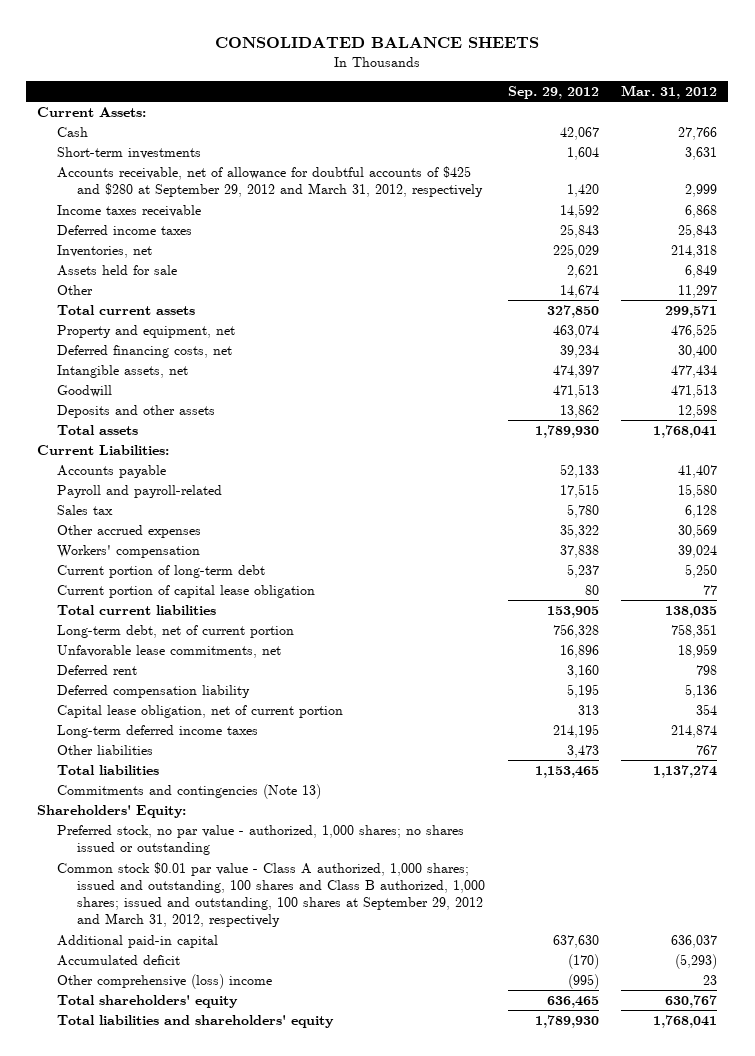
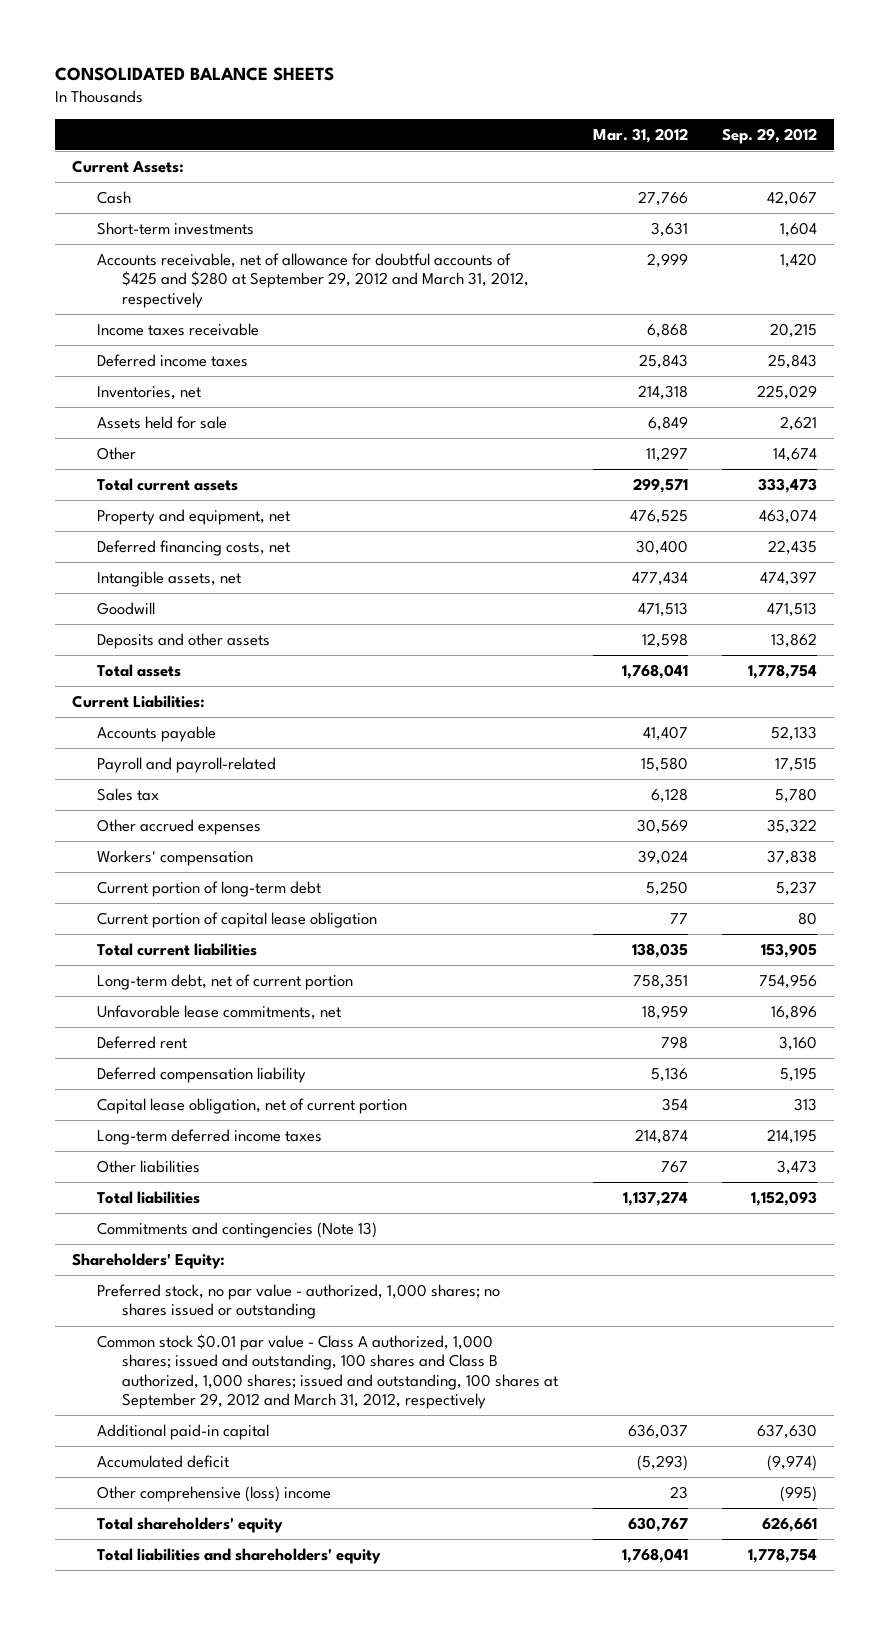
- | Sep. 29, 2012 | Mar. 31, 2012
+ | Mar. 31, 2012 | Sep. 29, 2012
- Income taxes receivable | 14,592 | 6,868
+ Income taxes receivable | 6,868 | 20,215
- Total current assets | 327,850 | 299,571
+ Total current assets | 299,571 | 333,473
- Deferred financing costs, net | 39,234 | 30,400
+ Deferred financing costs, net | 30,400 | 22,435
- Total assets | 1,789,930 | 1,768,041
+ Total assets | 1,768,041 | 1,778,754
- Long-term debt, net of current portion | 756,328 | 758,351
+ Long-term debt, net of current portion | 758,351 | 754,956
- Total liabilities | 1,153,465 | 1,137,274
+ Total liabilities | 1,137,274 | 1,152,093
- Accumulated deficit | (170) | (5,293)
+ Accumulated deficit | (5,293) | (9,974)
- Total shareholders' equity | 636,465 | 630,767
- Total liabilities and shareholders' equity | 1,789,930 | 1,768,041
+ Total shareholders' equity | 630,767 | 626,661
+ Total liabilities and shareholders' equity | 1,768,041 | 1,778,754

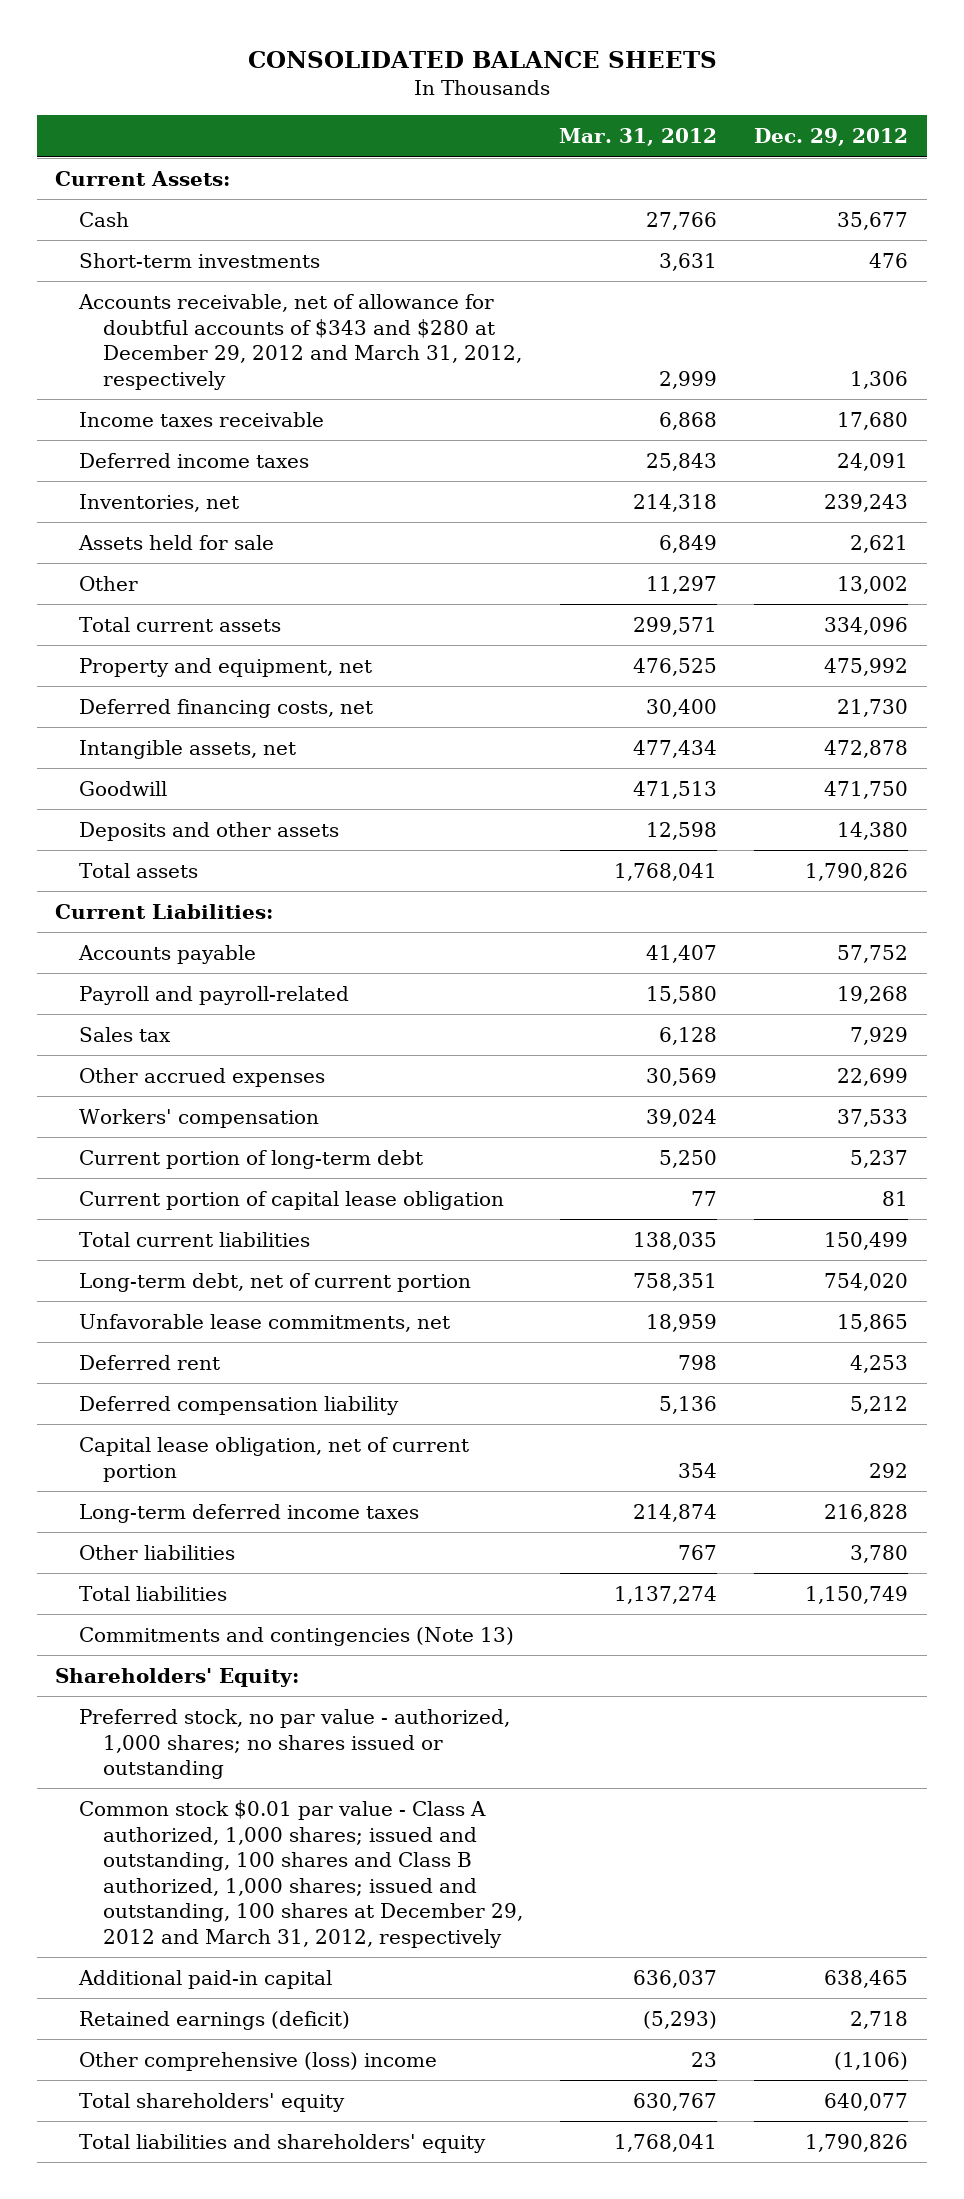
- | Mar. 31, 2012 | Sep. 29, 2012
+ | Mar. 31, 2012 | Dec. 29, 2012
- Accounts receivable, net of allowance for doubtful accounts of $425 and $280 at September 29, 2012 and March 31, 2012, respectively | 2,999 | 1,420
+ Accounts receivable, net of allowance for doubtful accounts of $343 and $280 at December 29, 2012 and March 31, 2012, respectively | 2,999 | 1,306
- Common stock $0.01 par value - Class A authorized, 1,000 shares; issued and outstanding, 100 shares and Class B authorized, 1,000 shares; issued and outstanding, 100 shares at September 29, 2012 and March 31, 2012, respectively
+ Common stock $0.01 par value - Class A authorized, 1,000 shares; issued and outstanding, 100 shares and Class B authorized, 1,000 shares; issued and outstanding, 100 shares at December 29, 2012 and March 31, 2012, respectively
- Accumulated deficit | (5,293) | (9,974)
+ Retained earnings (deficit) | (5,293) | 2,718

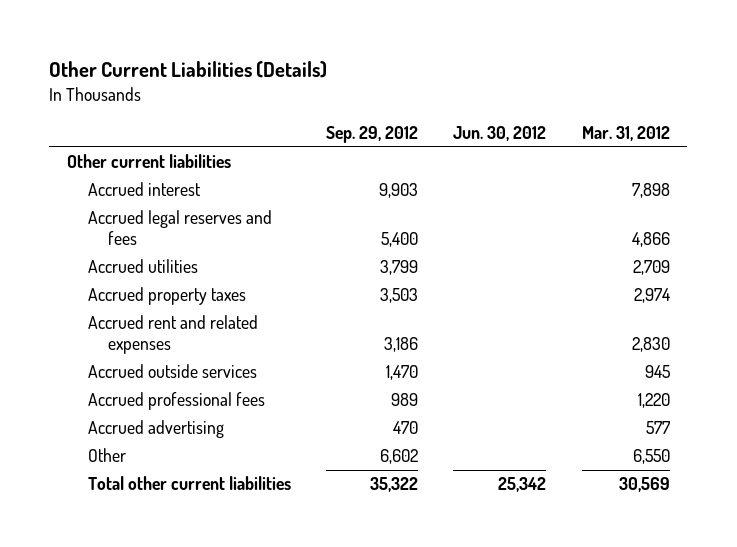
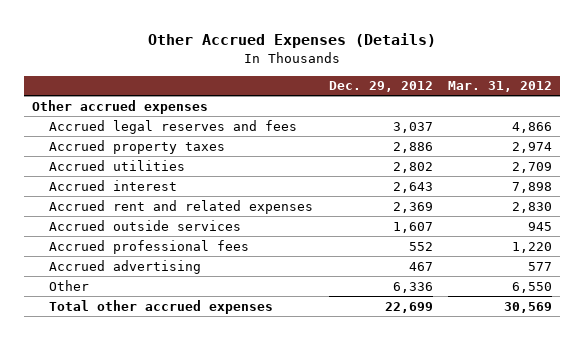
- Other Current Liabilities (Details)
+ Other Accrued Expenses (Details)
- | Sep. 29, 2012 | Jun. 30, 2012 | Mar. 31, 2012
+ | Dec. 29, 2012 | Mar. 31, 2012
- Other current liabilities
+ Other accrued expenses
moved down: Accrued utilities | 2,802 | 2,709
moved down: Accrued interest | 2,643 | 7,898
- Total other current liabilities | 35,322 | 25,342 | 30,569
+ Total other accrued expenses | 22,699 | 30,569

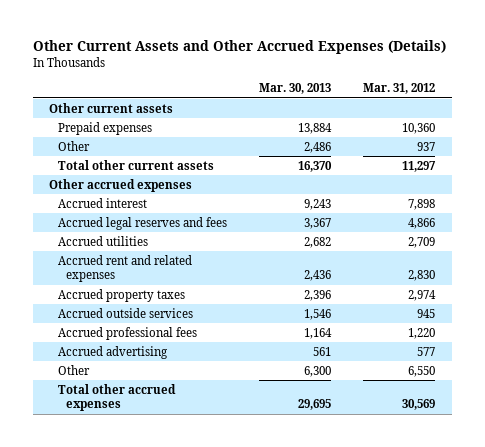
- Other Accrued Expenses (Details)
+ Other Current Assets and Other Accrued Expenses (Details)
- | Dec. 29, 2012 | Mar. 31, 2012
+ | Mar. 30, 2013 | Mar. 31, 2012
+ Other current assets
+ Prepaid expenses | 13,884 | 10,360
+ Other | 2,486 | 937
+ Total other current assets | 16,370 | 11,297
moved up: Accrued interest | 9,243 | 7,898
moved down: Accrued property taxes | 2,396 | 2,974

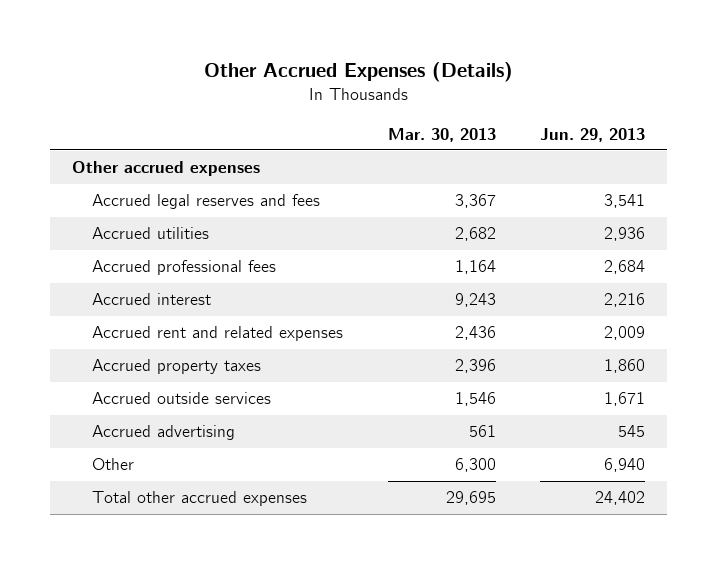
- Other Current Assets and Other Accrued Expenses (Details)
+ Other Accrued Expenses (Details)
- | Mar. 30, 2013 | Mar. 31, 2012
+ | Mar. 30, 2013 | Jun. 29, 2013
- Other current assets
- Prepaid expenses | 13,884 | 10,360
- Other | 2,486 | 937
- Total other current assets | 16,370 | 11,297
moved up: Accrued professional fees | 1,164 | 2,684
moved down: Accrued interest | 9,243 | 2,216

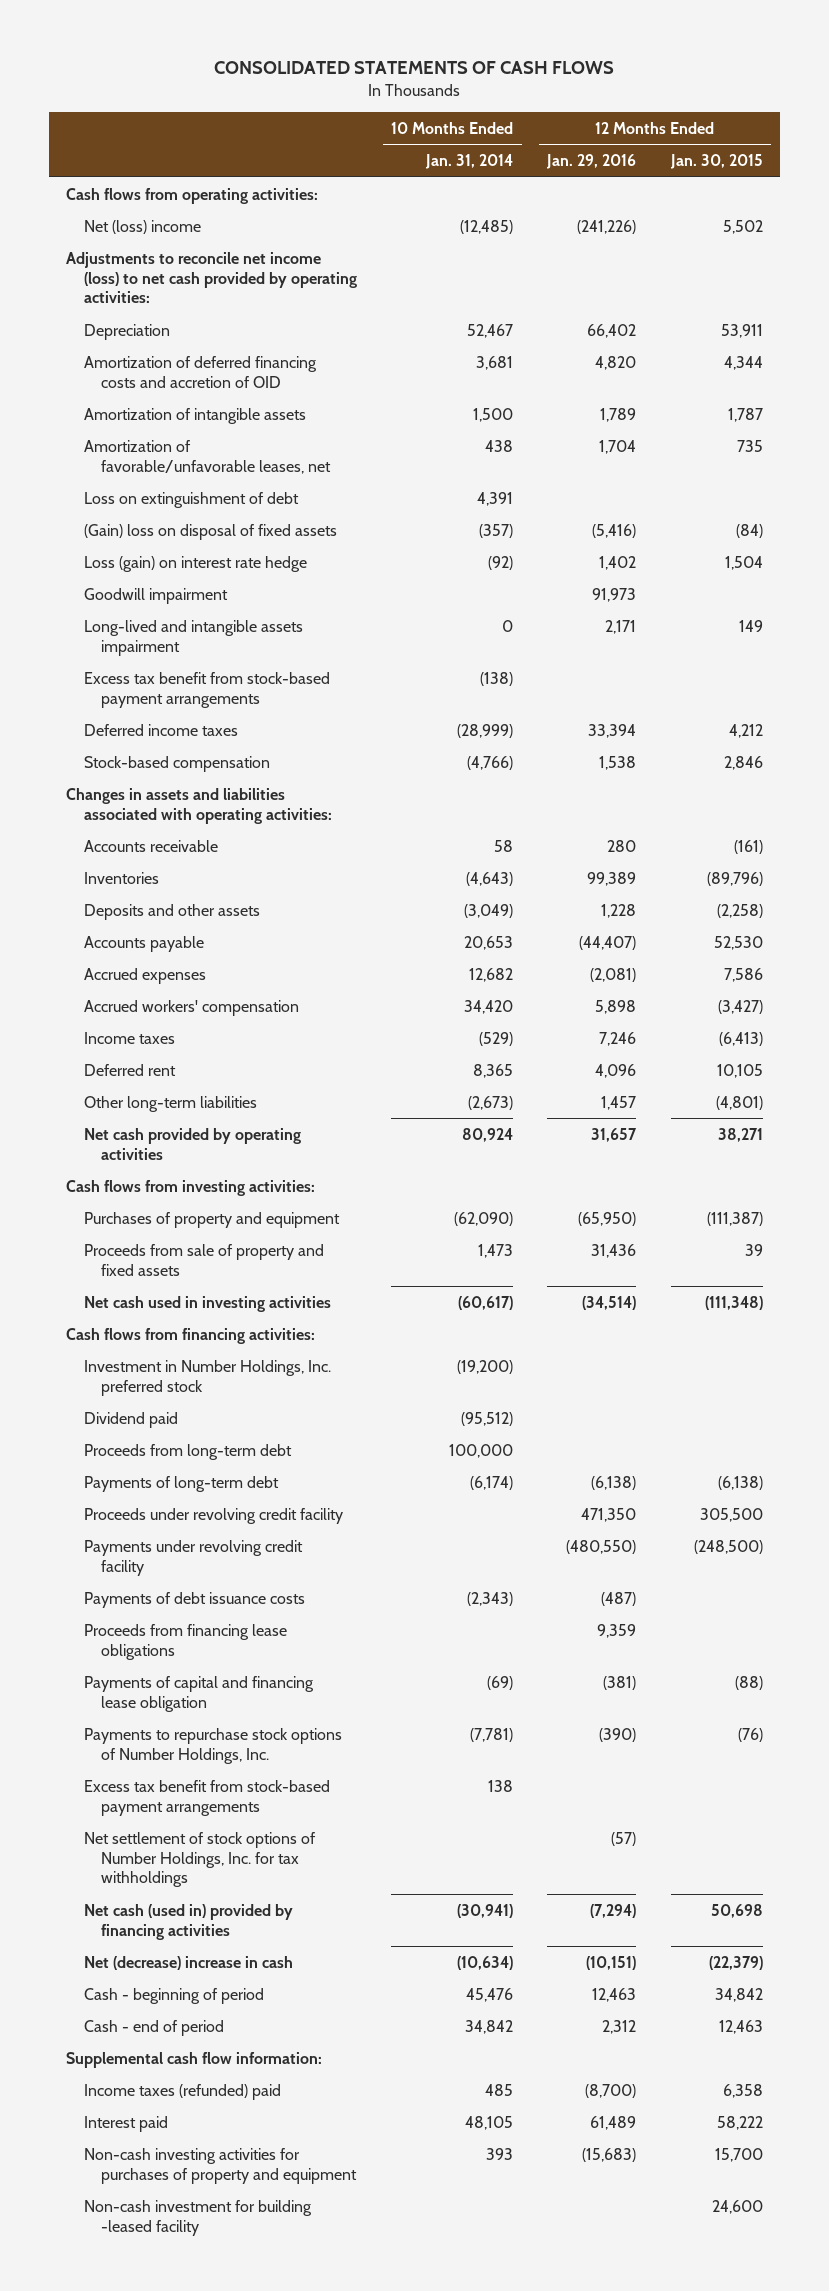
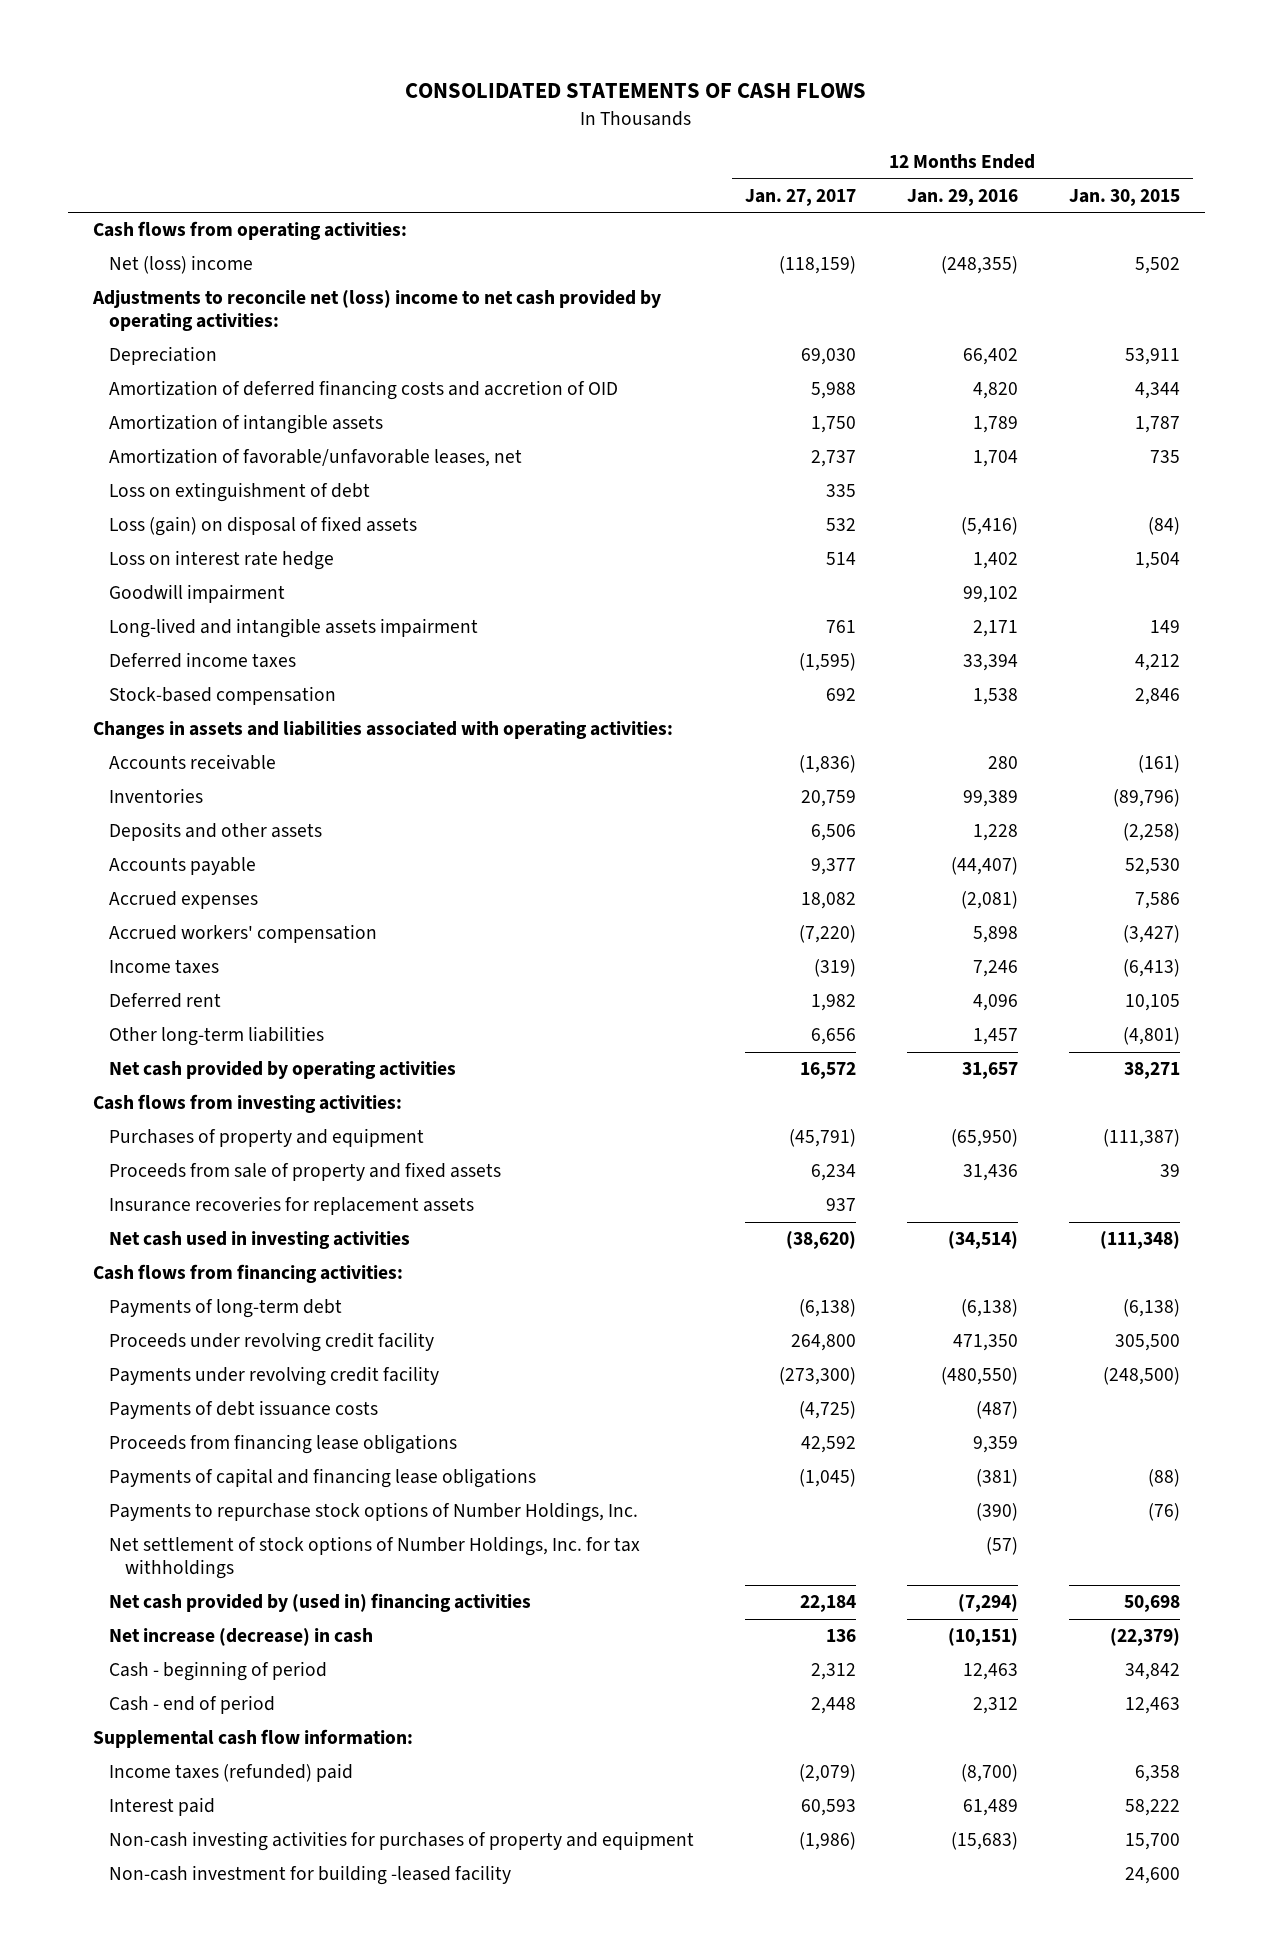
- | 10 Months Ended Jan. 31, 2014 | 12 Months Ended Jan. 29, 2016 | 12 Months Ended Jan. 30, 2015
+ | 12 Months Ended Jan. 27, 2017 | 12 Months Ended Jan. 29, 2016 | 12 Months Ended Jan. 30, 2015
- Net (loss) income | (12,485) | (241,226) | 5,502
- Adjustments to reconcile net income (loss) to net cash provided by operating activities:
+ Net (loss) income | (118,159) | (248,355) | 5,502
+ Adjustments to reconcile net (loss) income to net cash provided by operating activities:
- (Gain) loss on disposal of fixed assets | (357) | (5,416) | (84)
- Loss (gain) on interest rate hedge | (92) | 1,402 | 1,504
- Goodwill impairment | | 91,973 |
+ Loss (gain) on disposal of fixed assets | 532 | (5,416) | (84)
+ Loss on interest rate hedge | 514 | 1,402 | 1,504
+ Goodwill impairment | | 99,102 |
- Excess tax benefit from stock-based payment arrangements | (138) | |
+ Insurance recoveries for replacement assets | 937 | |
- Investment in Number Holdings, Inc. preferred stock | (19,200) | |
- Dividend paid | (95,512) | |
- Proceeds from long-term debt | 100,000 | |
- Payments of capital and financing lease obligation | (69) | (381) | (88)
+ Payments of capital and financing lease obligations | (1,045) | (381) | (88)
- Excess tax benefit from stock-based payment arrangements | 138 | |
- Net cash (used in) provided by financing activities | (30,941) | (7,294) | 50,698
- Net (decrease) increase in cash | (10,634) | (10,151) | (22,379)
+ Net cash provided by (used in) financing activities | 22,184 | (7,294) | 50,698
+ Net increase (decrease) in cash | 136 | (10,151) | (22,379)

